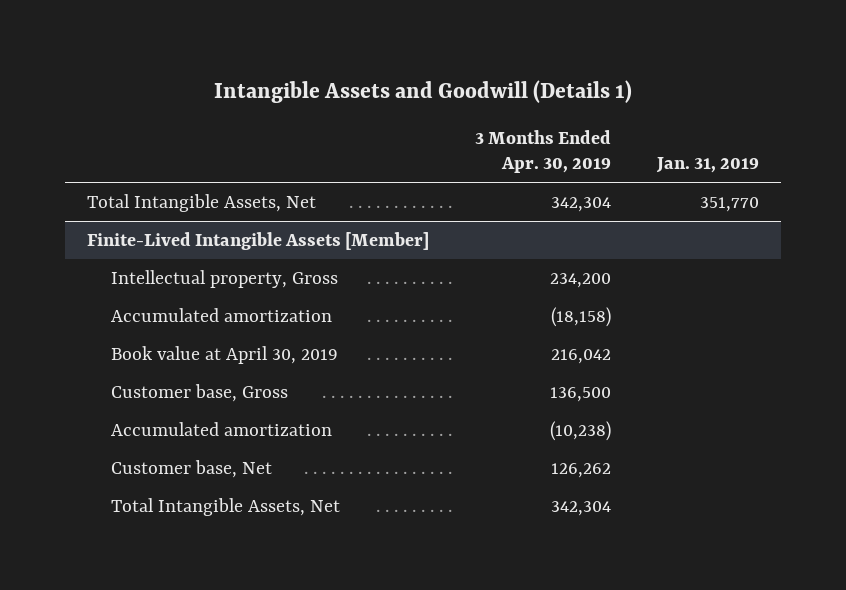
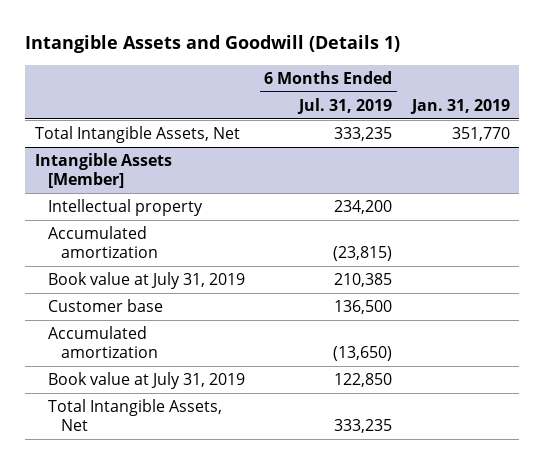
- | 3 Months Ended Apr. 30, 2019 | Jan. 31, 2019
+ | 6 Months Ended Jul. 31, 2019 | Jan. 31, 2019
- Finite-Lived Intangible Assets [Member]
- Intellectual property, Gross | 234,200 |
+ Intangible Assets [Member]
+ Intellectual property | 234,200 |
- Book value at April 30, 2019 | 216,042 |
- Customer base, Gross | 136,500 |
+ Book value at July 31, 2019 | 210,385 |
+ Customer base | 136,500 |
- Customer base, Net | 126,262 |
+ Book value at July 31, 2019 | 122,850 |

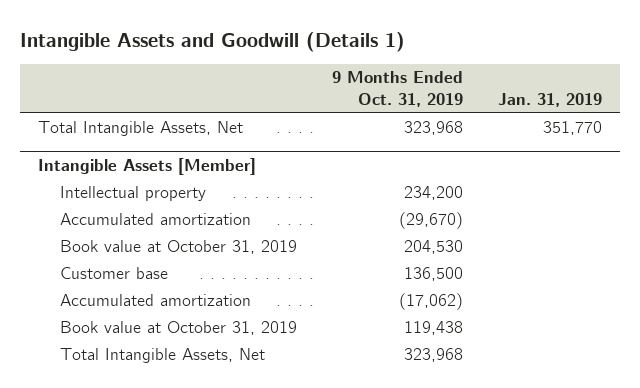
- | 6 Months Ended Jul. 31, 2019 | Jan. 31, 2019
+ | 9 Months Ended Oct. 31, 2019 | Jan. 31, 2019
@ Intangible Assets [Member]
- Book value at July 31, 2019 | 210,385 |
+ Book value at October 31, 2019 | 204,530 |
- Book value at July 31, 2019 | 122,850 |
+ Book value at October 31, 2019 | 119,438 |

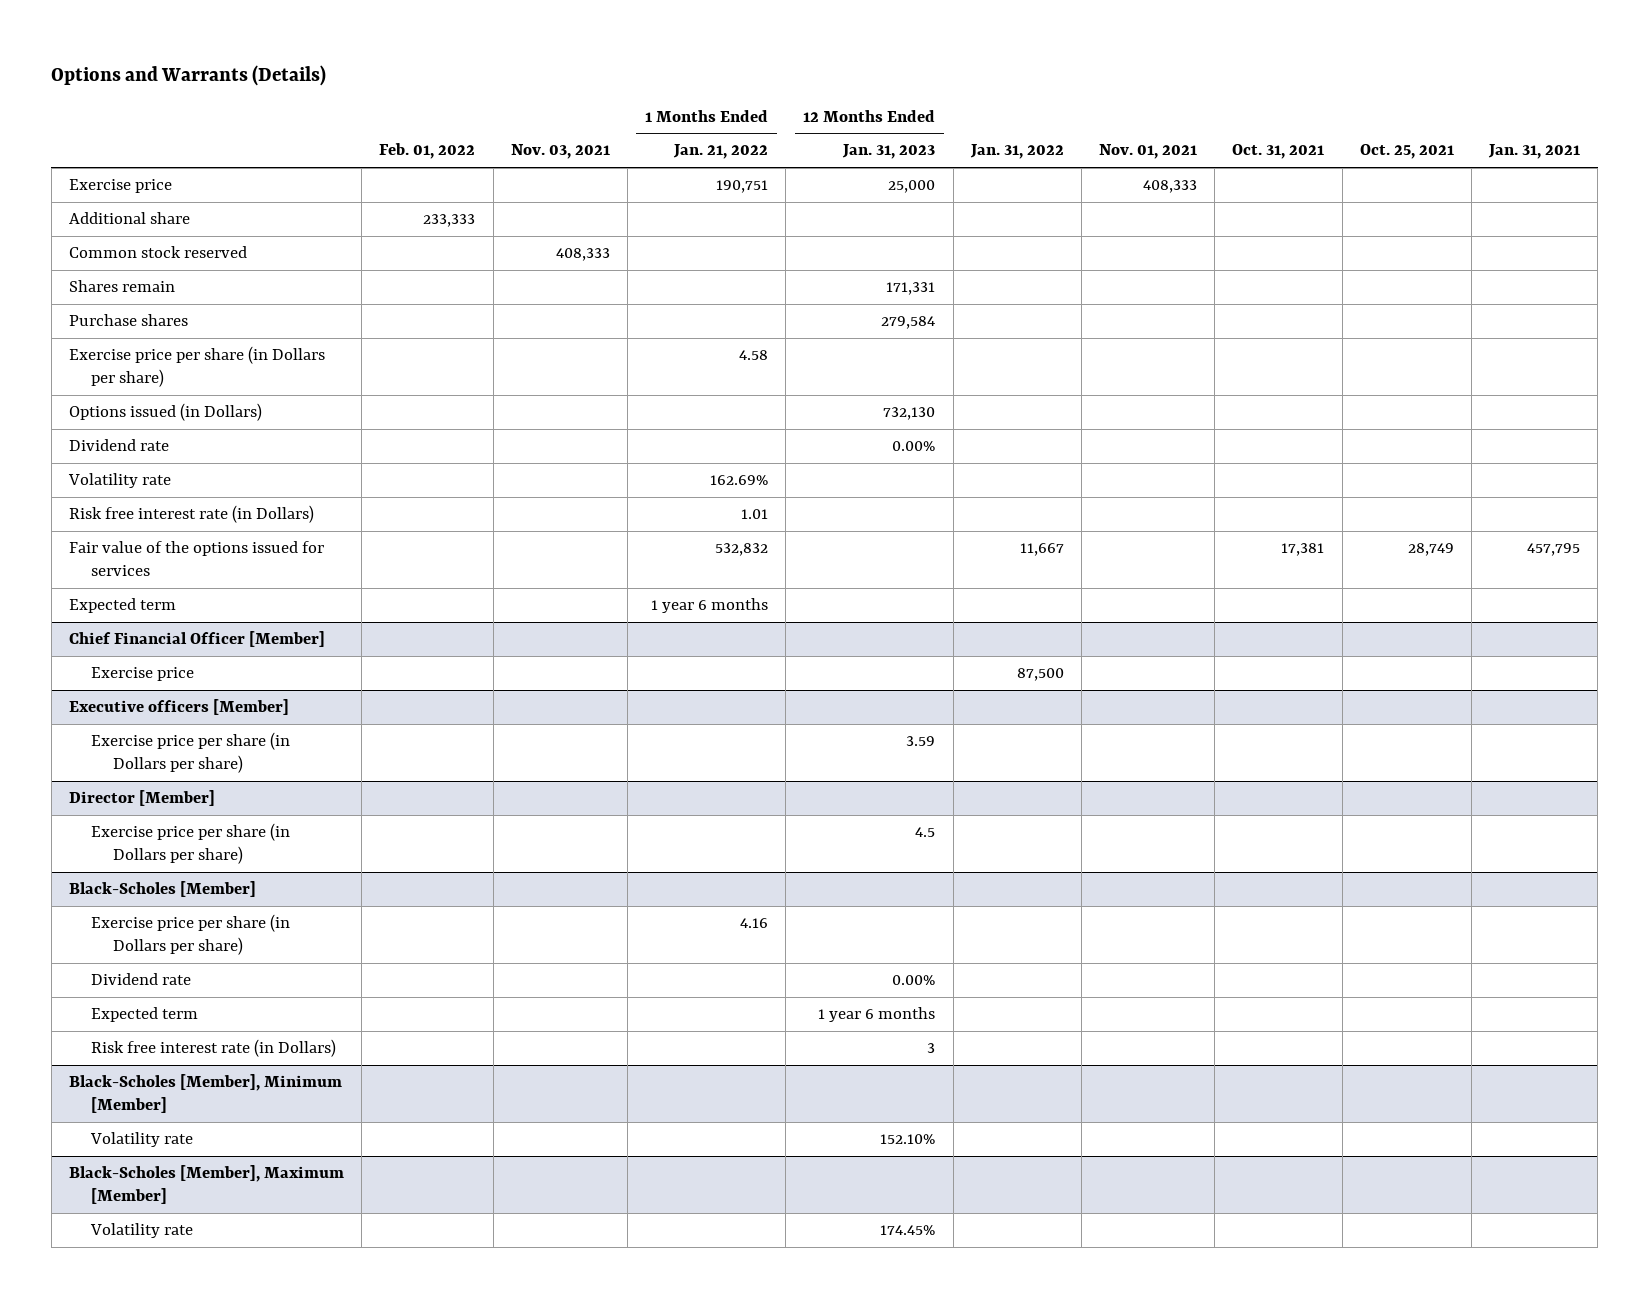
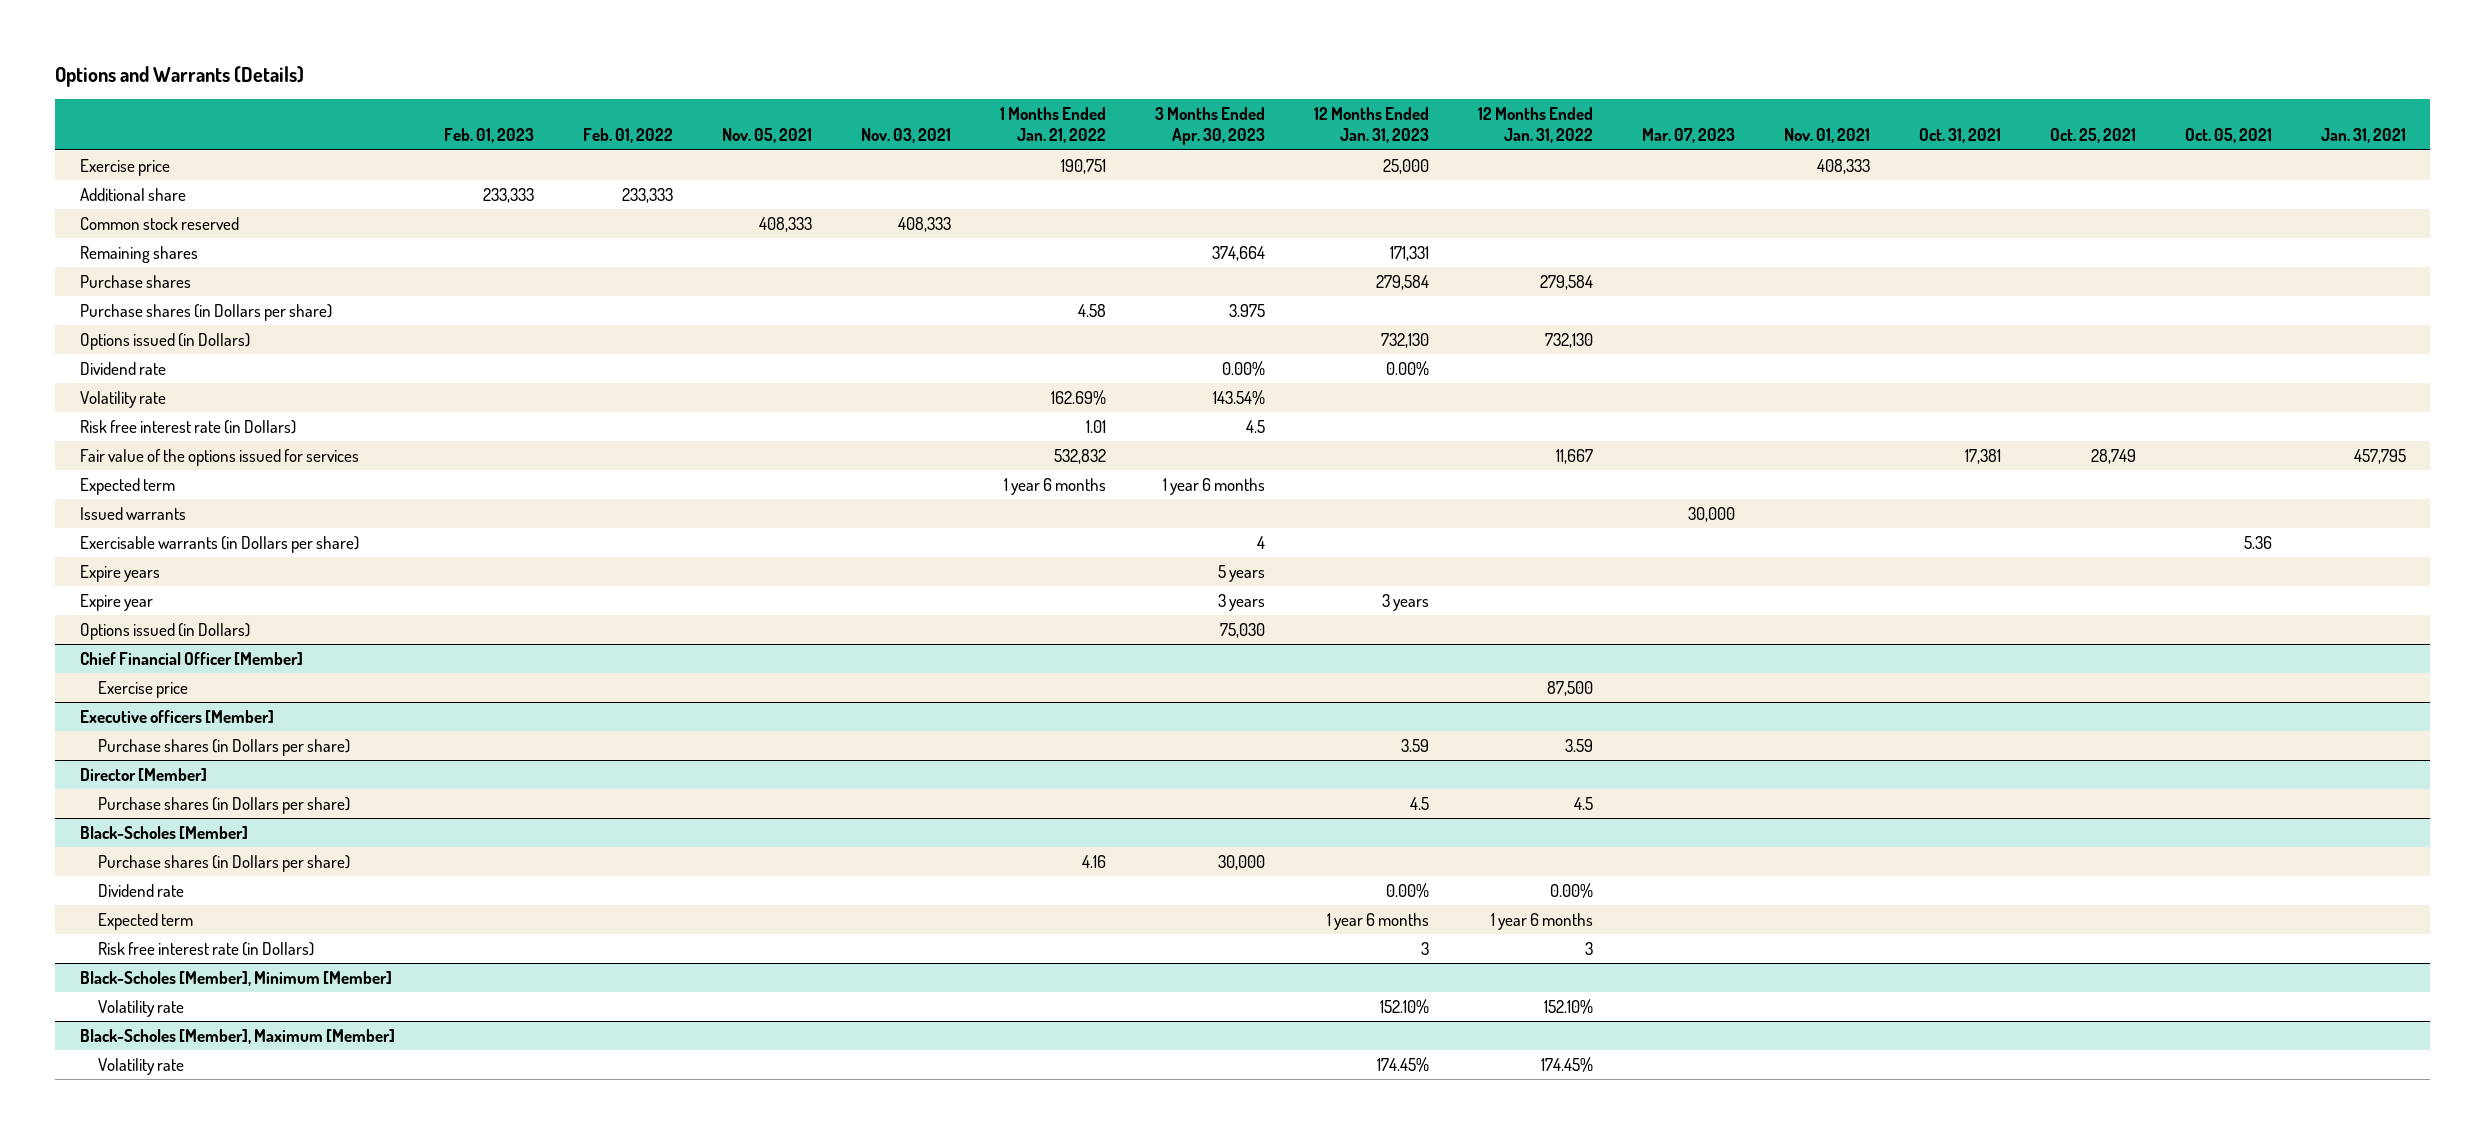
- | Feb. 01, 2022 | Nov. 03, 2021 | 1 Months Ended Jan. 21, 2022 | 12 Months Ended Jan. 31, 2023 | Jan. 31, 2022 | Nov. 01, 2021 | Oct. 31, 2021 | Oct. 25, 2021 | Jan. 31, 2021
+ | Feb. 01, 2023 | Feb. 01, 2022 | Nov. 05, 2021 | Nov. 03, 2021 | 1 Months Ended Jan. 21, 2022 | 3 Months Ended Apr. 30, 2023 | 12 Months Ended Jan. 31, 2023 | 12 Months Ended Jan. 31, 2022 | Mar. 07, 2023 | Nov. 01, 2021 | Oct. 31, 2021 | Oct. 25, 2021 | Oct. 05, 2021 | Jan. 31, 2021
- Shares remain | | | | 171,331 | | | | |
+ Remaining shares | | | | | | 374,664 | 171,331 | | | | | | |
- Exercise price per share (in Dollars per share) | | | 4.58 | | | | | |
+ Purchase shares (in Dollars per share) | | | | | 4.58 | 3.975 | | | | | | | |
+ Issued warrants | | | | | | | | | 30,000 | | | | |
+ Exercisable warrants (in Dollars per share) | | | | | | 4 | | | | | | | 5.36 |
+ Expire years | | | | | | 5 years | | | | | | | |
+ Expire year | | | | | | 3 years | 3 years | | | | | | |
+ Options issued (in Dollars) | | | | | | 75,030 | | | | | | | |
@ Executive officers [Member]
- Exercise price per share (in Dollars per share) | | | | 3.59 | | | | |
+ Purchase shares (in Dollars per share) | | | | | | | 3.59 | 3.59 | | | | | |
@ Director [Member]
- Exercise price per share (in Dollars per share) | | | | 4.5 | | | | |
+ Purchase shares (in Dollars per share) | | | | | | | 4.5 | 4.5 | | | | | |
@ Black-Scholes [Member]
- Exercise price per share (in Dollars per share) | | | 4.16 | | | | | |
+ Purchase shares (in Dollars per share) | | | | | 4.16 | 30,000 | | | | | | | |

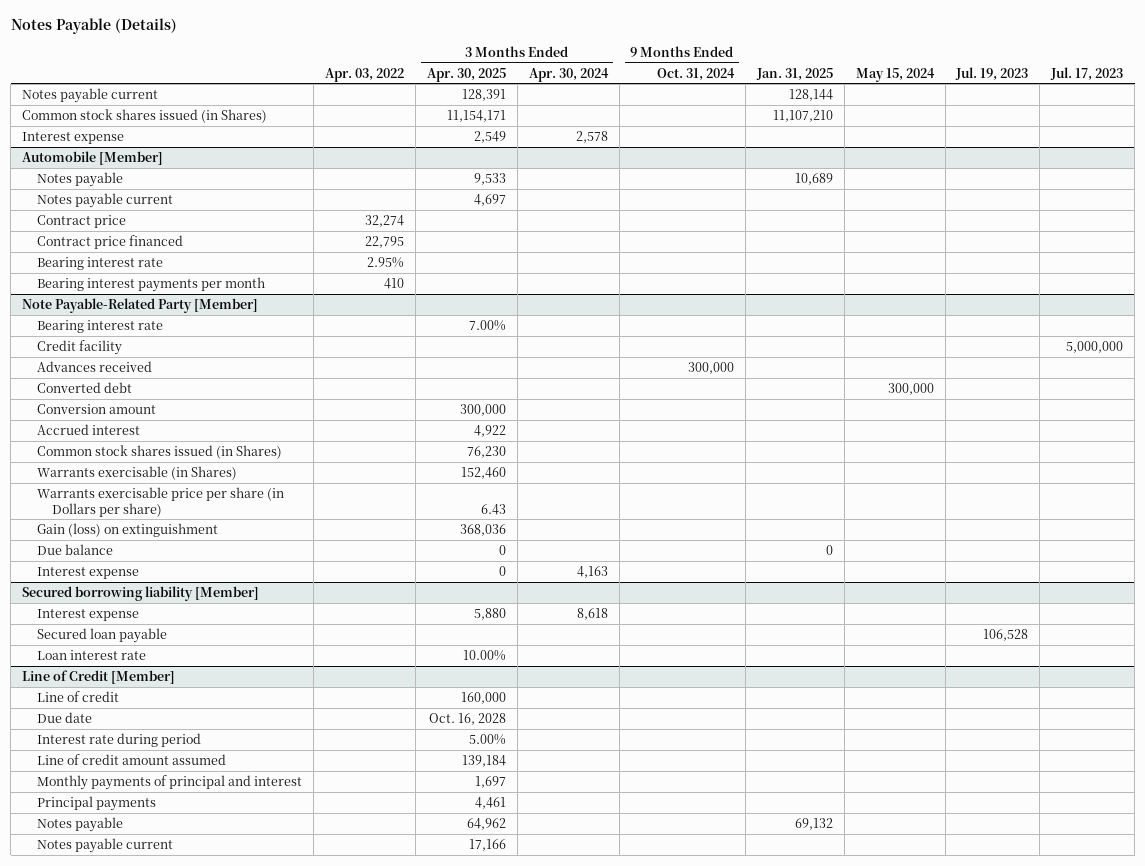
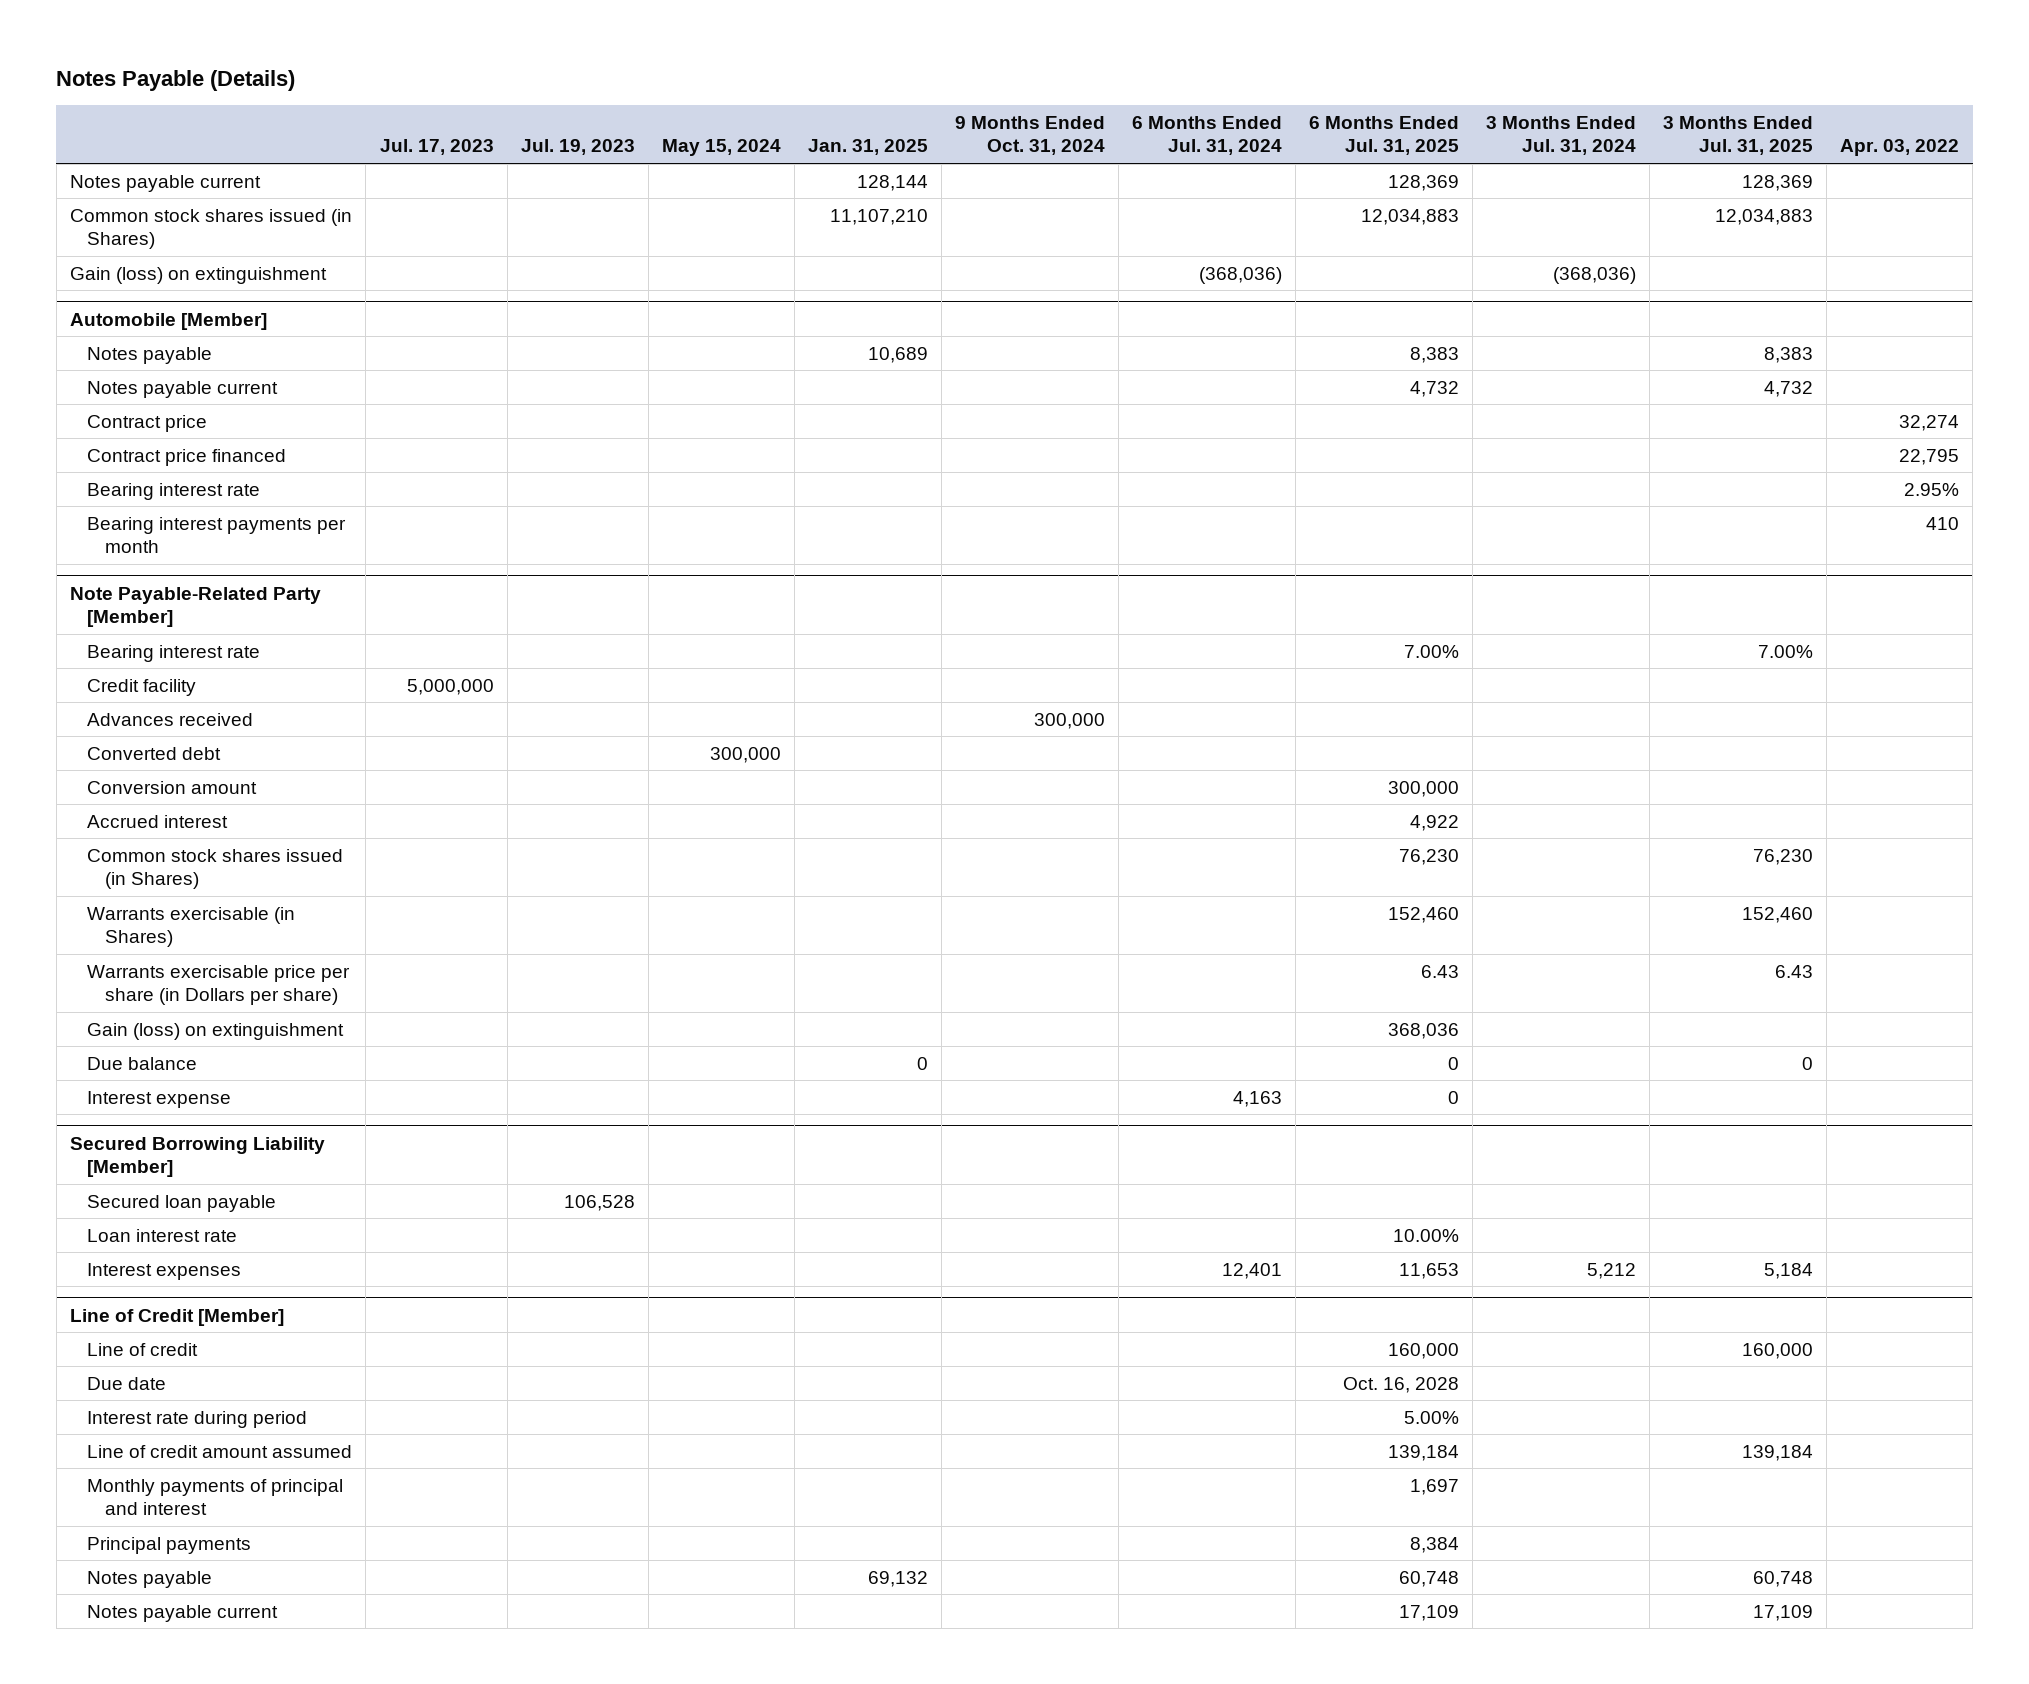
- | Apr. 03, 2022 | 3 Months Ended Apr. 30, 2025 | 3 Months Ended Apr. 30, 2024 | 9 Months Ended Oct. 31, 2024 | Jan. 31, 2025 | May 15, 2024 | Jul. 19, 2023 | Jul. 17, 2023
+ | Jul. 17, 2023 | Jul. 19, 2023 | May 15, 2024 | Jan. 31, 2025 | 9 Months Ended Oct. 31, 2024 | 6 Months Ended Jul. 31, 2024 | 6 Months Ended Jul. 31, 2025 | 3 Months Ended Jul. 31, 2024 | 3 Months Ended Jul. 31, 2025 | Apr. 03, 2022
- Interest expense | | 2,549 | 2,578 | | | | |
+ Gain (loss) on extinguishment | | | | | | (368,036) | | (368,036) | |
- Secured borrowing liability [Member]
- Interest expense | | 5,880 | 8,618 | | | | |
+ Secured Borrowing Liability [Member]
+ Interest expenses | | | | | | 12,401 | 11,653 | 5,212 | 5,184 |

